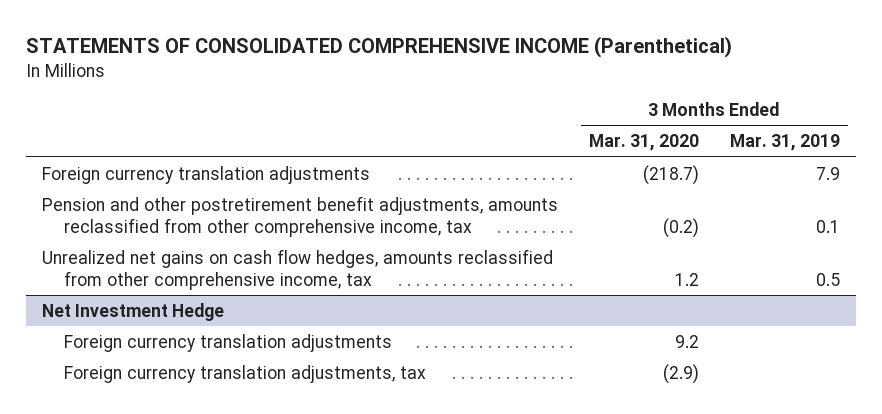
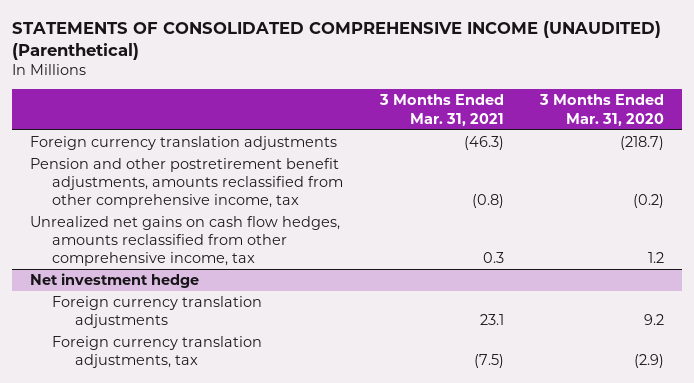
- STATEMENTS OF CONSOLIDATED COMPREHENSIVE INCOME (Parenthetical)
+ STATEMENTS OF CONSOLIDATED COMPREHENSIVE INCOME (UNAUDITED) (Parenthetical)
- | 3 Months Ended Mar. 31, 2020 | 3 Months Ended Mar. 31, 2019
+ | 3 Months Ended Mar. 31, 2021 | 3 Months Ended Mar. 31, 2020
- Net Investment Hedge
+ Net investment hedge

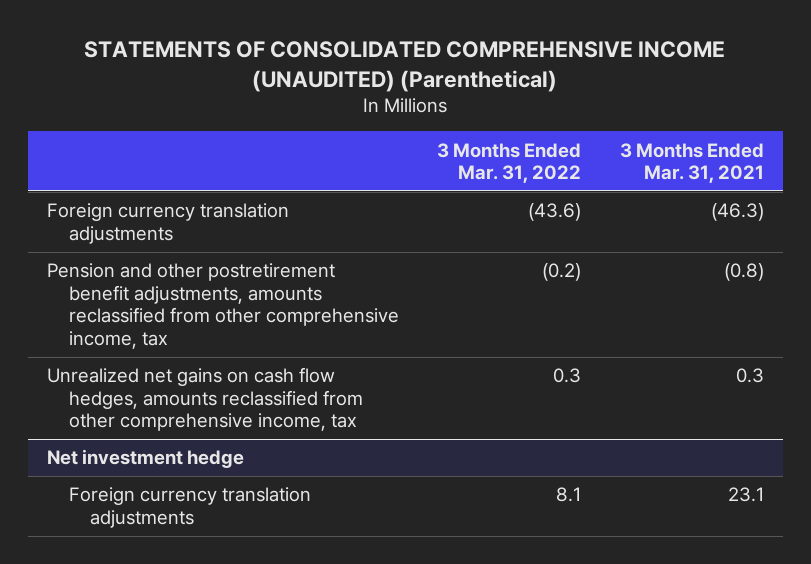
- | 3 Months Ended Mar. 31, 2021 | 3 Months Ended Mar. 31, 2020
+ | 3 Months Ended Mar. 31, 2022 | 3 Months Ended Mar. 31, 2021
@ Net investment hedge
- Foreign currency translation adjustments, tax | (7.5) | (2.9)

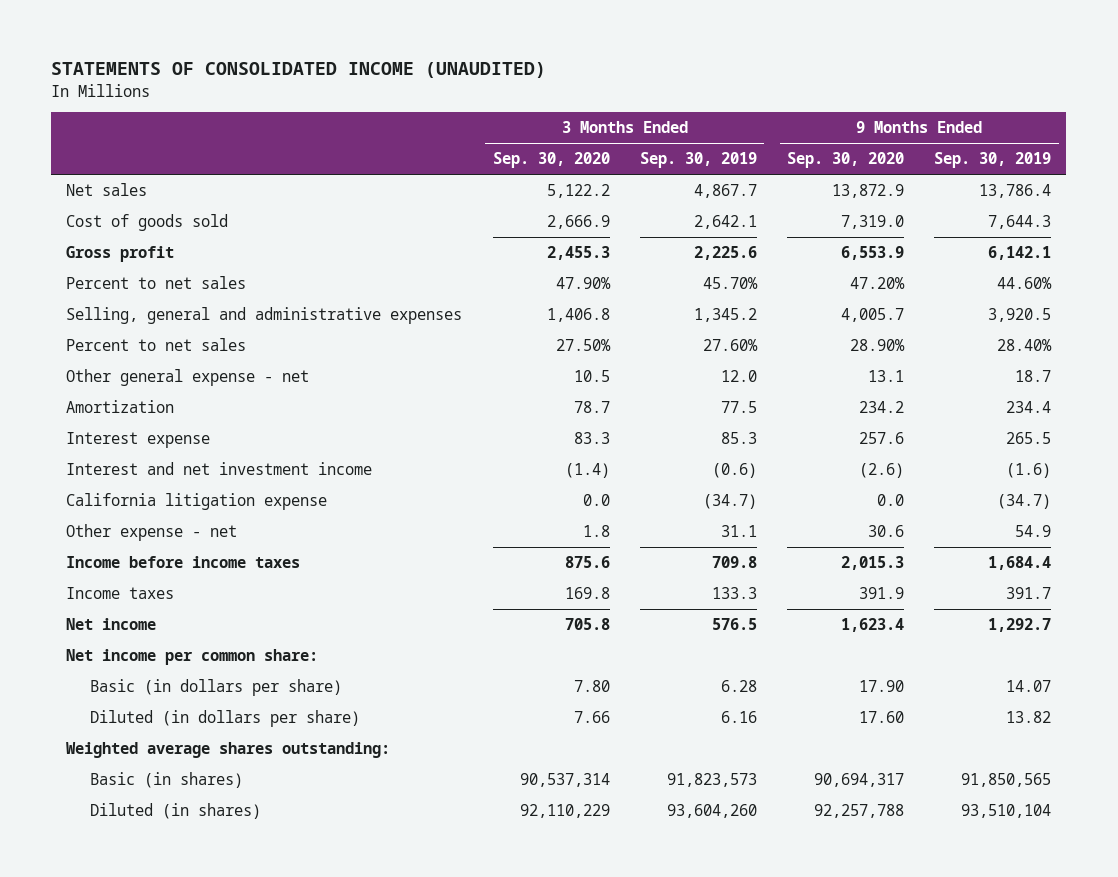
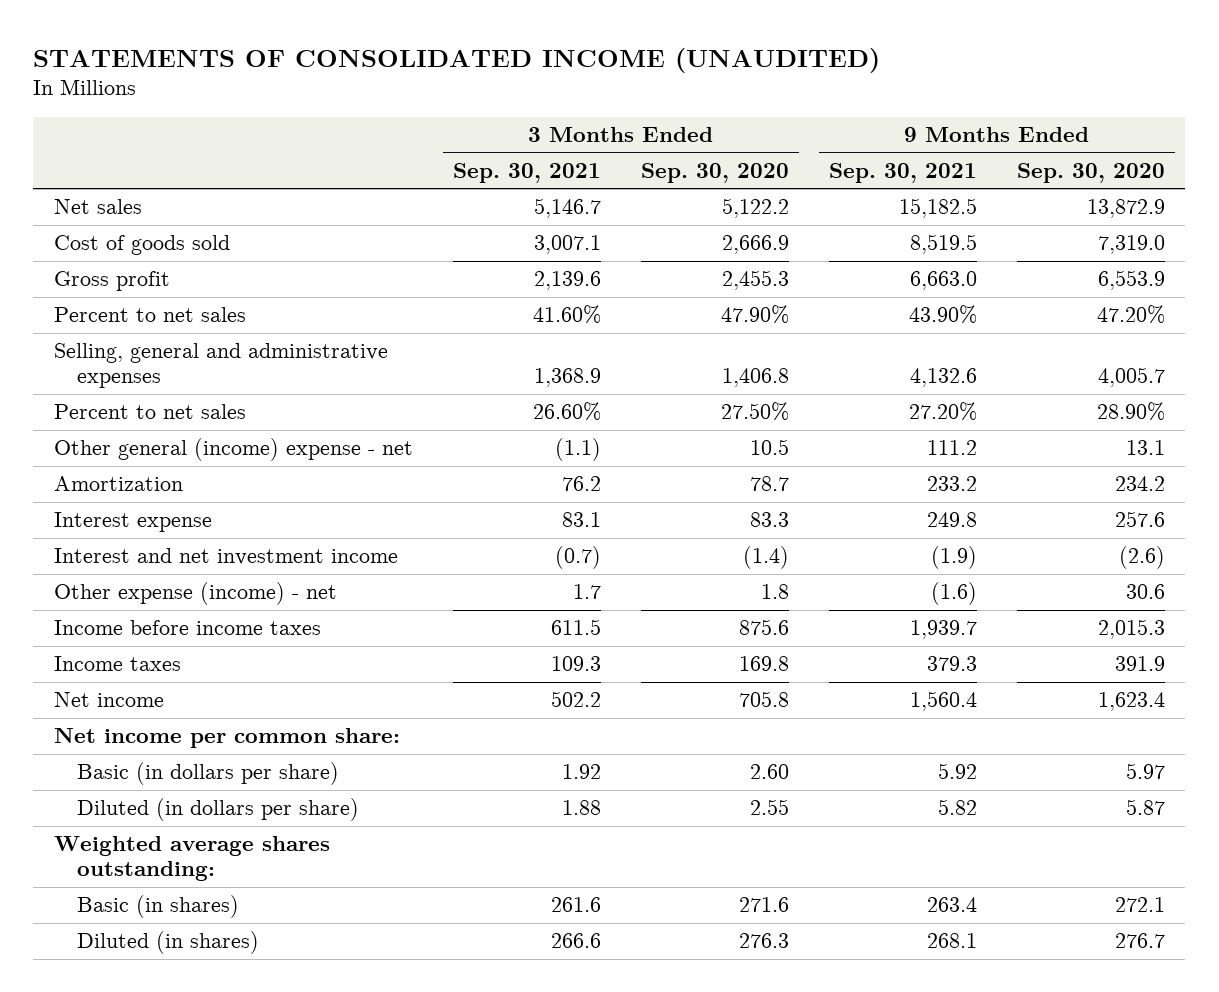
- | 3 Months Ended Sep. 30, 2020 | 3 Months Ended Sep. 30, 2019 | 9 Months Ended Sep. 30, 2020 | 9 Months Ended Sep. 30, 2019
+ | 3 Months Ended Sep. 30, 2021 | 3 Months Ended Sep. 30, 2020 | 9 Months Ended Sep. 30, 2021 | 9 Months Ended Sep. 30, 2020
- Other general expense - net | 10.5 | 12.0 | 13.1 | 18.7
+ Other general (income) expense - net | (1.1) | 10.5 | 111.2 | 13.1
- California litigation expense | 0.0 | (34.7) | 0.0 | (34.7)
- Other expense - net | 1.8 | 31.1 | 30.6 | 54.9
+ Other expense (income) - net | 1.7 | 1.8 | (1.6) | 30.6
- Basic (in dollars per share) | 7.80 | 6.28 | 17.90 | 14.07
- Diluted (in dollars per share) | 7.66 | 6.16 | 17.60 | 13.82
+ Basic (in dollars per share) | 1.92 | 2.60 | 5.92 | 5.97
+ Diluted (in dollars per share) | 1.88 | 2.55 | 5.82 | 5.87
- Basic (in shares) | 90,537,314 | 91,823,573 | 90,694,317 | 91,850,565
- Diluted (in shares) | 92,110,229 | 93,604,260 | 92,257,788 | 93,510,104
+ Basic (in shares) | 261.6 | 271.6 | 263.4 | 272.1
+ Diluted (in shares) | 266.6 | 276.3 | 268.1 | 276.7

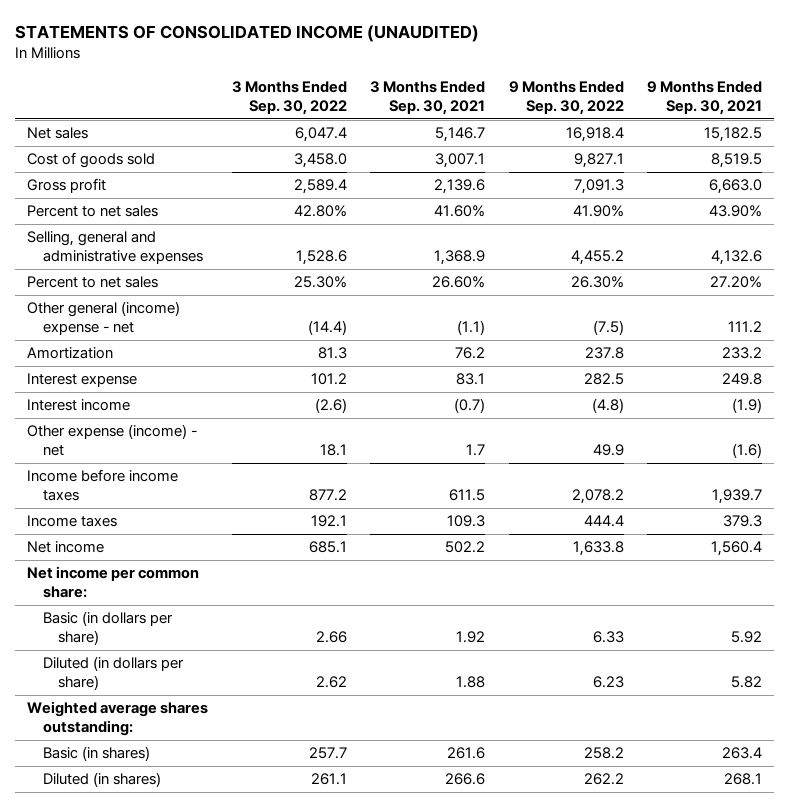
- | 3 Months Ended Sep. 30, 2021 | 3 Months Ended Sep. 30, 2020 | 9 Months Ended Sep. 30, 2021 | 9 Months Ended Sep. 30, 2020
+ | 3 Months Ended Sep. 30, 2022 | 3 Months Ended Sep. 30, 2021 | 9 Months Ended Sep. 30, 2022 | 9 Months Ended Sep. 30, 2021
- Interest and net investment income | (0.7) | (1.4) | (1.9) | (2.6)
+ Interest income | (2.6) | (0.7) | (4.8) | (1.9)

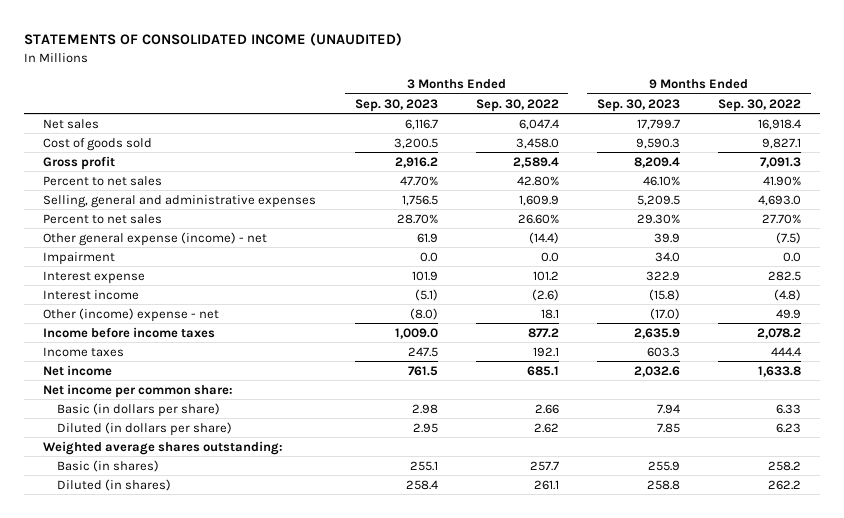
- | 3 Months Ended Sep. 30, 2022 | 3 Months Ended Sep. 30, 2021 | 9 Months Ended Sep. 30, 2022 | 9 Months Ended Sep. 30, 2021
+ | 3 Months Ended Sep. 30, 2023 | 3 Months Ended Sep. 30, 2022 | 9 Months Ended Sep. 30, 2023 | 9 Months Ended Sep. 30, 2022
- Selling, general and administrative expenses | 1,528.6 | 1,368.9 | 4,455.2 | 4,132.6
- Percent to net sales | 25.30% | 26.60% | 26.30% | 27.20%
- Other general (income) expense - net | (14.4) | (1.1) | (7.5) | 111.2
- Amortization | 81.3 | 76.2 | 237.8 | 233.2
+ Selling, general and administrative expenses | 1,756.5 | 1,609.9 | 5,209.5 | 4,693.0
+ Percent to net sales | 28.70% | 26.60% | 29.30% | 27.70%
+ Other general expense (income) - net | 61.9 | (14.4) | 39.9 | (7.5)
+ Impairment | 0.0 | 0.0 | 34.0 | 0.0
- Other expense (income) - net | 18.1 | 1.7 | 49.9 | (1.6)
+ Other (income) expense - net | (8.0) | 18.1 | (17.0) | 49.9

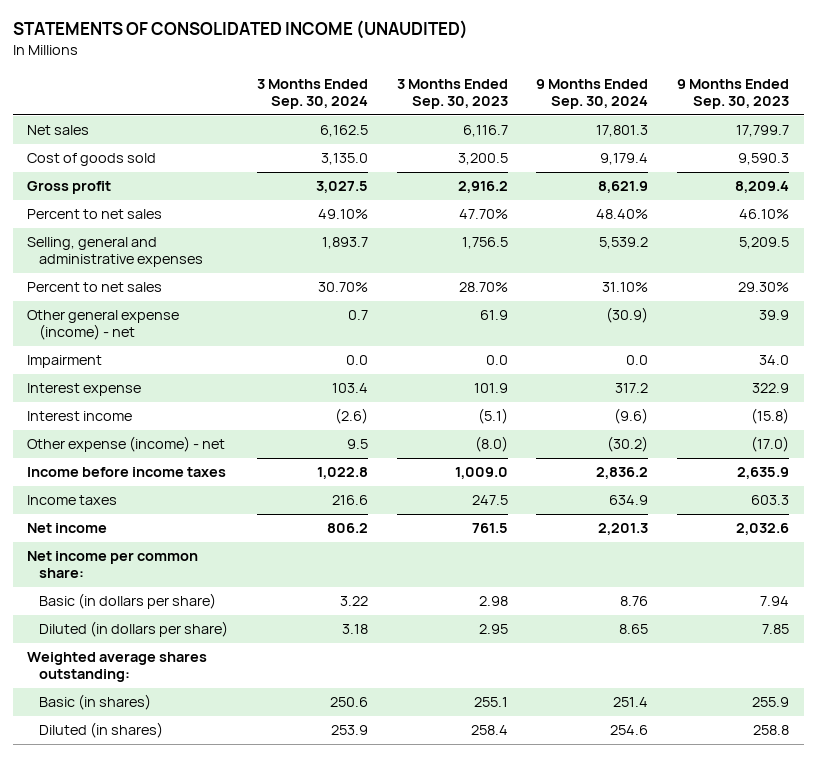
- | 3 Months Ended Sep. 30, 2023 | 3 Months Ended Sep. 30, 2022 | 9 Months Ended Sep. 30, 2023 | 9 Months Ended Sep. 30, 2022
+ | 3 Months Ended Sep. 30, 2024 | 3 Months Ended Sep. 30, 2023 | 9 Months Ended Sep. 30, 2024 | 9 Months Ended Sep. 30, 2023
- Other (income) expense - net | (8.0) | 18.1 | (17.0) | 49.9
+ Other expense (income) - net | 9.5 | (8.0) | (30.2) | (17.0)

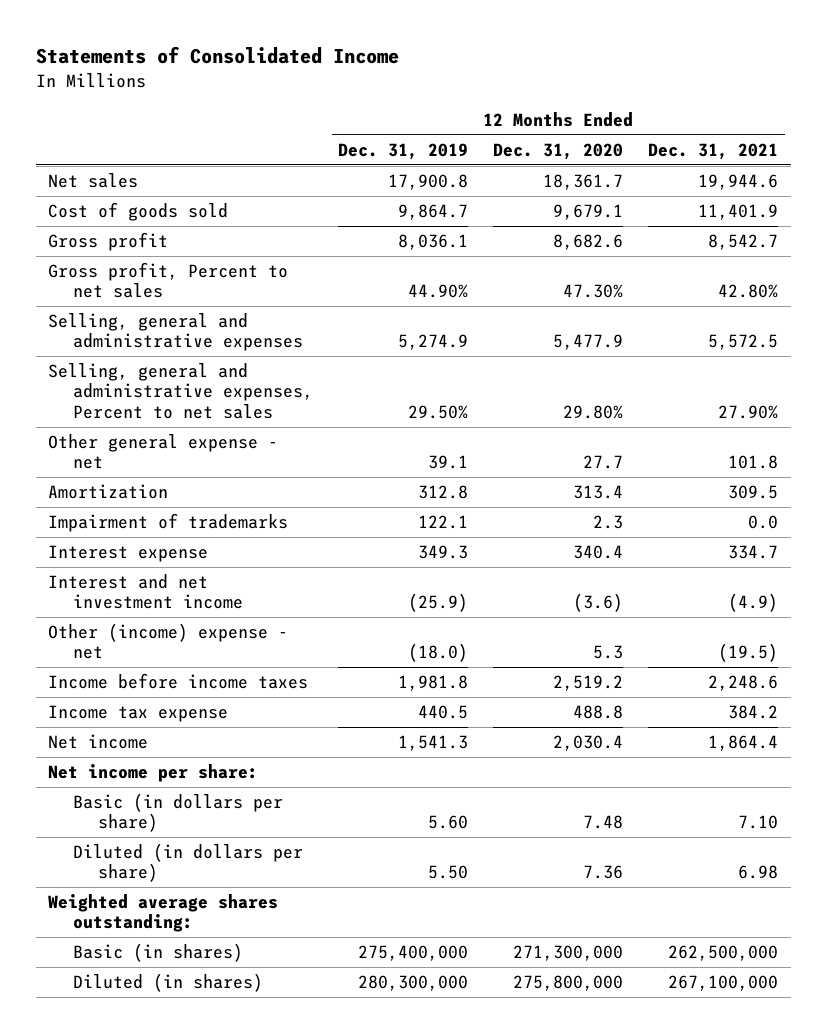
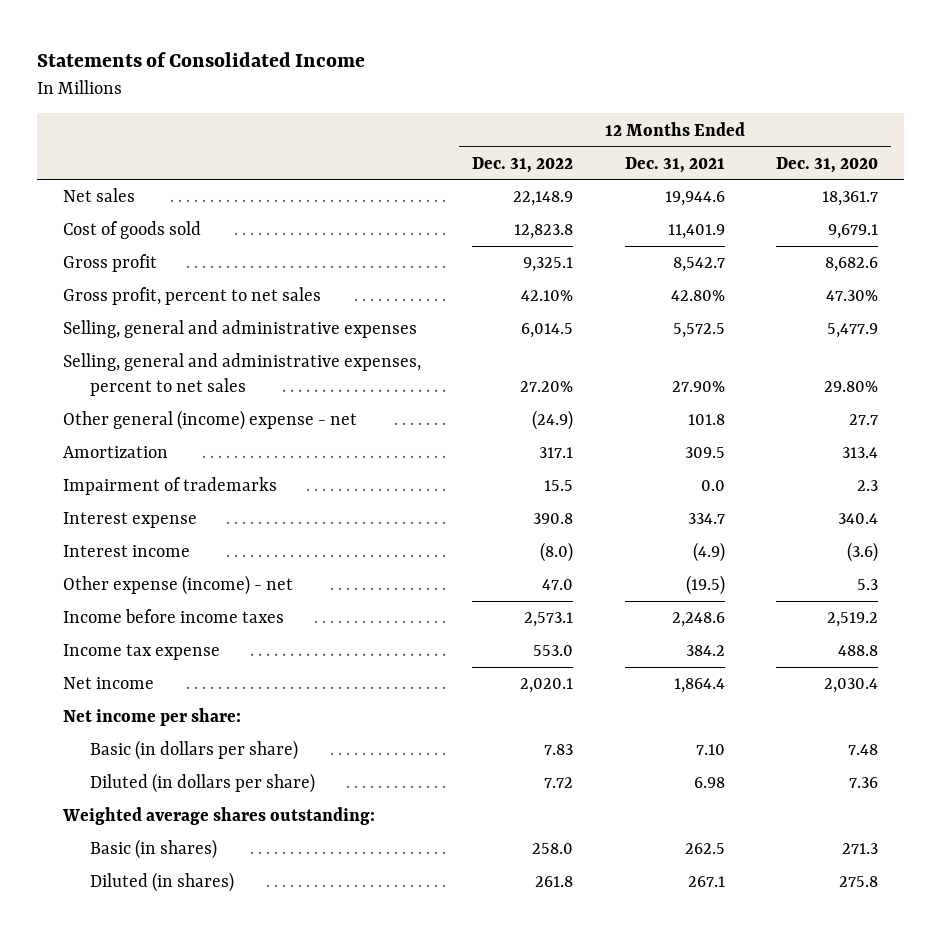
- | 12 Months Ended Dec. 31, 2019 | 12 Months Ended Dec. 31, 2020 | 12 Months Ended Dec. 31, 2021
+ | 12 Months Ended Dec. 31, 2022 | 12 Months Ended Dec. 31, 2021 | 12 Months Ended Dec. 31, 2020
- Gross profit, Percent to net sales | 44.90% | 47.30% | 42.80%
+ Gross profit, percent to net sales | 42.10% | 42.80% | 47.30%
- Selling, general and administrative expenses, Percent to net sales | 29.50% | 29.80% | 27.90%
- Other general expense - net | 39.1 | 27.7 | 101.8
+ Selling, general and administrative expenses, percent to net sales | 27.20% | 27.90% | 29.80%
+ Other general (income) expense - net | (24.9) | 101.8 | 27.7
- Interest and net investment income | (25.9) | (3.6) | (4.9)
- Other (income) expense - net | (18.0) | 5.3 | (19.5)
+ Interest income | (8.0) | (4.9) | (3.6)
+ Other expense (income) - net | 47.0 | (19.5) | 5.3
- Basic (in shares) | 275,400,000 | 271,300,000 | 262,500,000
- Diluted (in shares) | 280,300,000 | 275,800,000 | 267,100,000
+ Basic (in shares) | 258.0 | 262.5 | 271.3
+ Diluted (in shares) | 261.8 | 267.1 | 275.8

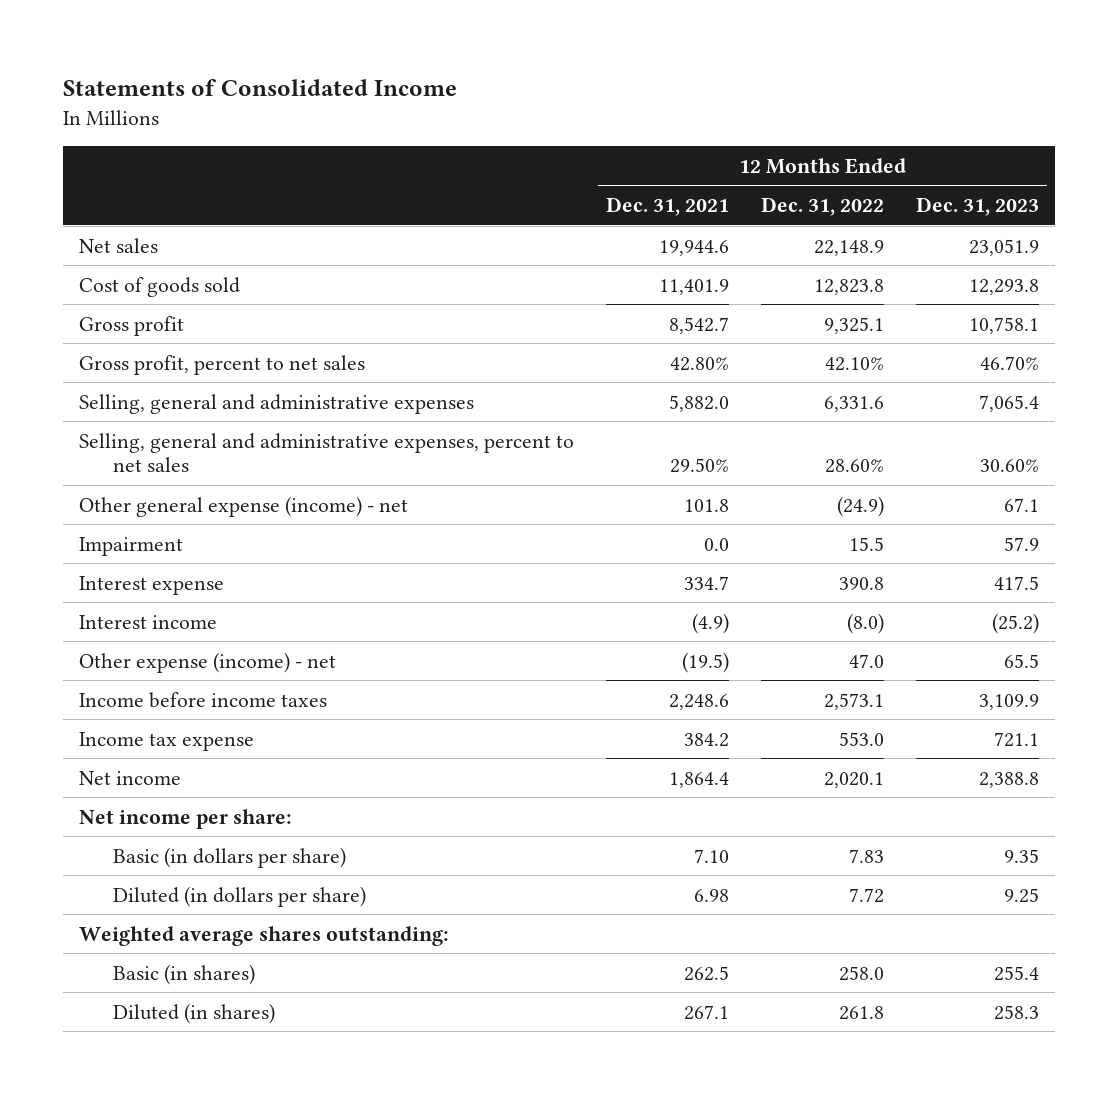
- | 12 Months Ended Dec. 31, 2022 | 12 Months Ended Dec. 31, 2021 | 12 Months Ended Dec. 31, 2020
+ | 12 Months Ended Dec. 31, 2021 | 12 Months Ended Dec. 31, 2022 | 12 Months Ended Dec. 31, 2023
- Selling, general and administrative expenses | 6,014.5 | 5,572.5 | 5,477.9
- Selling, general and administrative expenses, percent to net sales | 27.20% | 27.90% | 29.80%
- Other general (income) expense - net | (24.9) | 101.8 | 27.7
- Amortization | 317.1 | 309.5 | 313.4
- Impairment of trademarks | 15.5 | 0.0 | 2.3
+ Selling, general and administrative expenses | 5,882.0 | 6,331.6 | 7,065.4
+ Selling, general and administrative expenses, percent to net sales | 29.50% | 28.60% | 30.60%
+ Other general expense (income) - net | 101.8 | (24.9) | 67.1
+ Impairment | 0.0 | 15.5 | 57.9

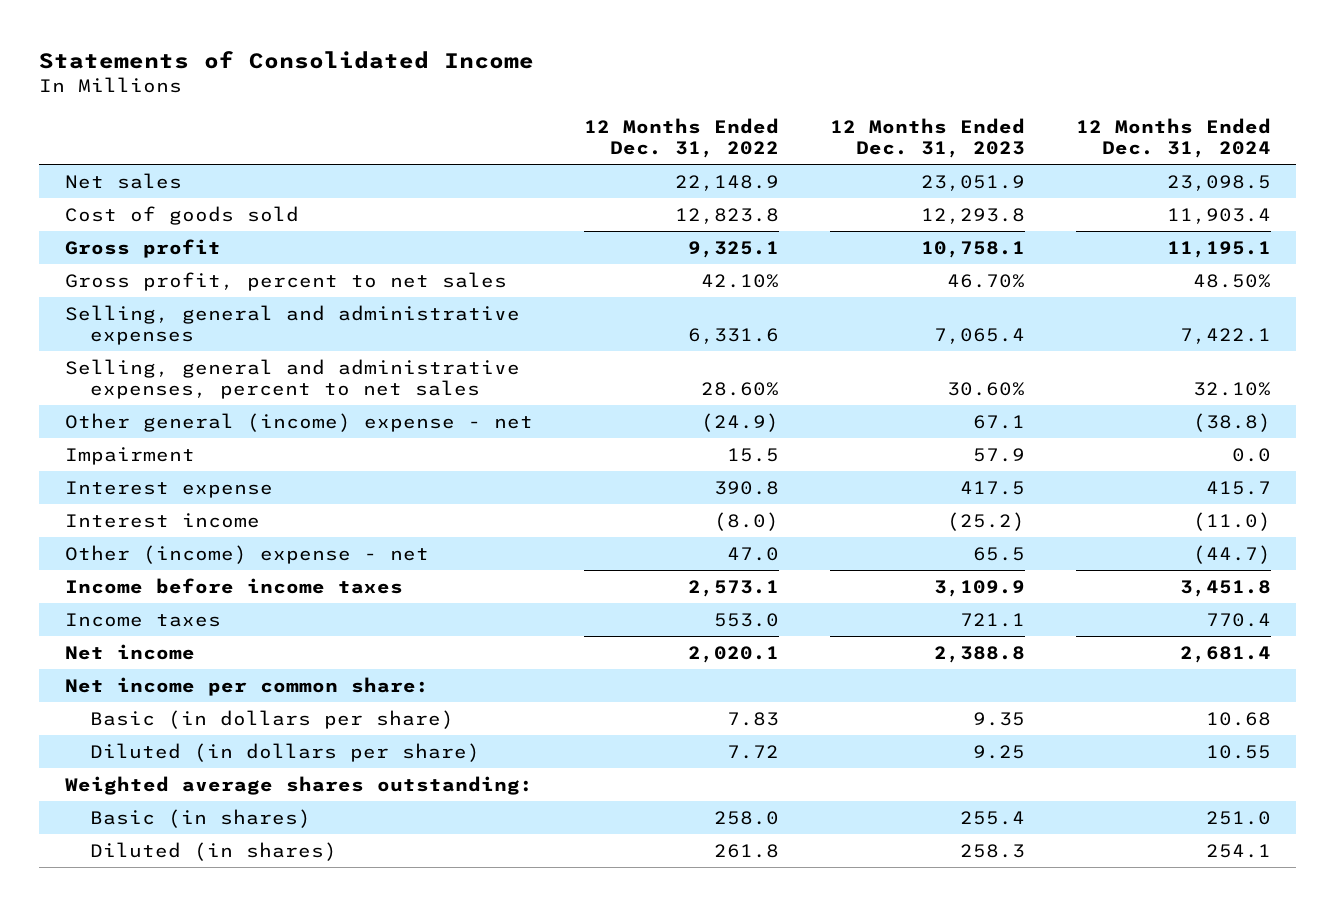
- | 12 Months Ended Dec. 31, 2021 | 12 Months Ended Dec. 31, 2022 | 12 Months Ended Dec. 31, 2023
+ | 12 Months Ended Dec. 31, 2022 | 12 Months Ended Dec. 31, 2023 | 12 Months Ended Dec. 31, 2024
- Other general expense (income) - net | 101.8 | (24.9) | 67.1
+ Other general (income) expense - net | (24.9) | 67.1 | (38.8)
- Other expense (income) - net | (19.5) | 47.0 | 65.5
+ Other (income) expense - net | 47.0 | 65.5 | (44.7)
- Income tax expense | 384.2 | 553.0 | 721.1
+ Income taxes | 553.0 | 721.1 | 770.4
- Net income per share:
+ Net income per common share:

